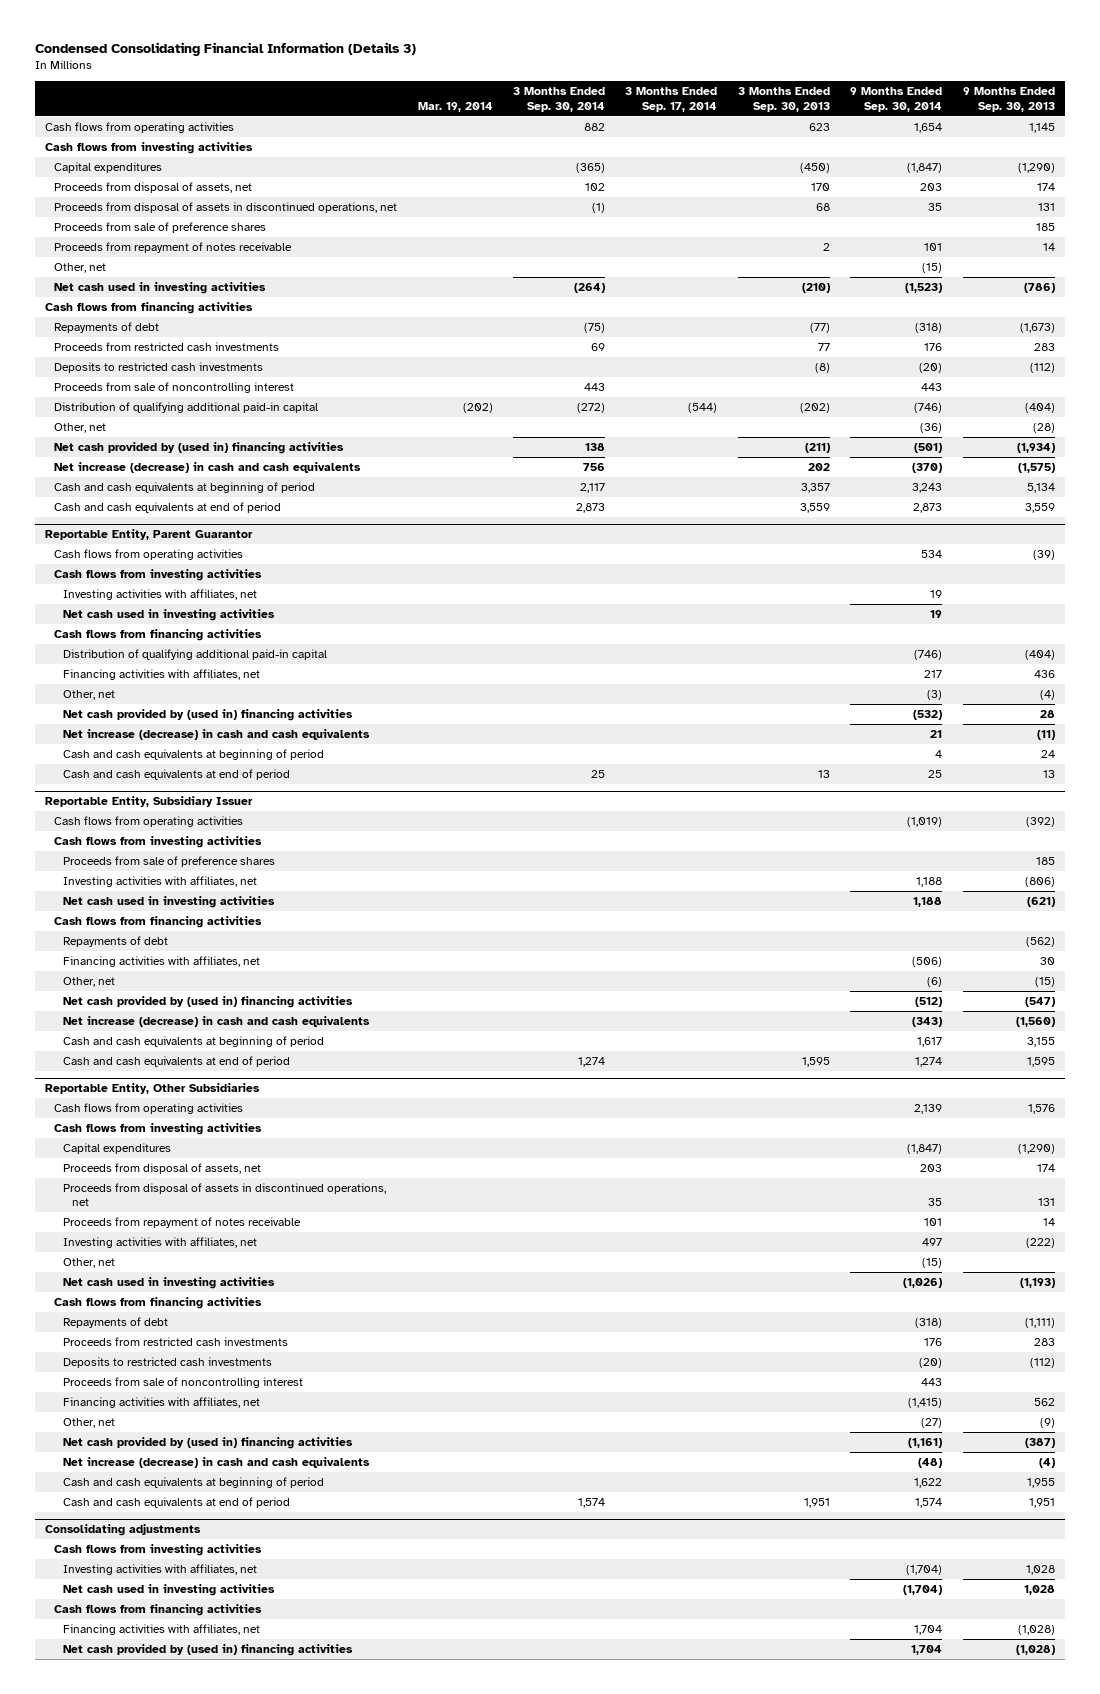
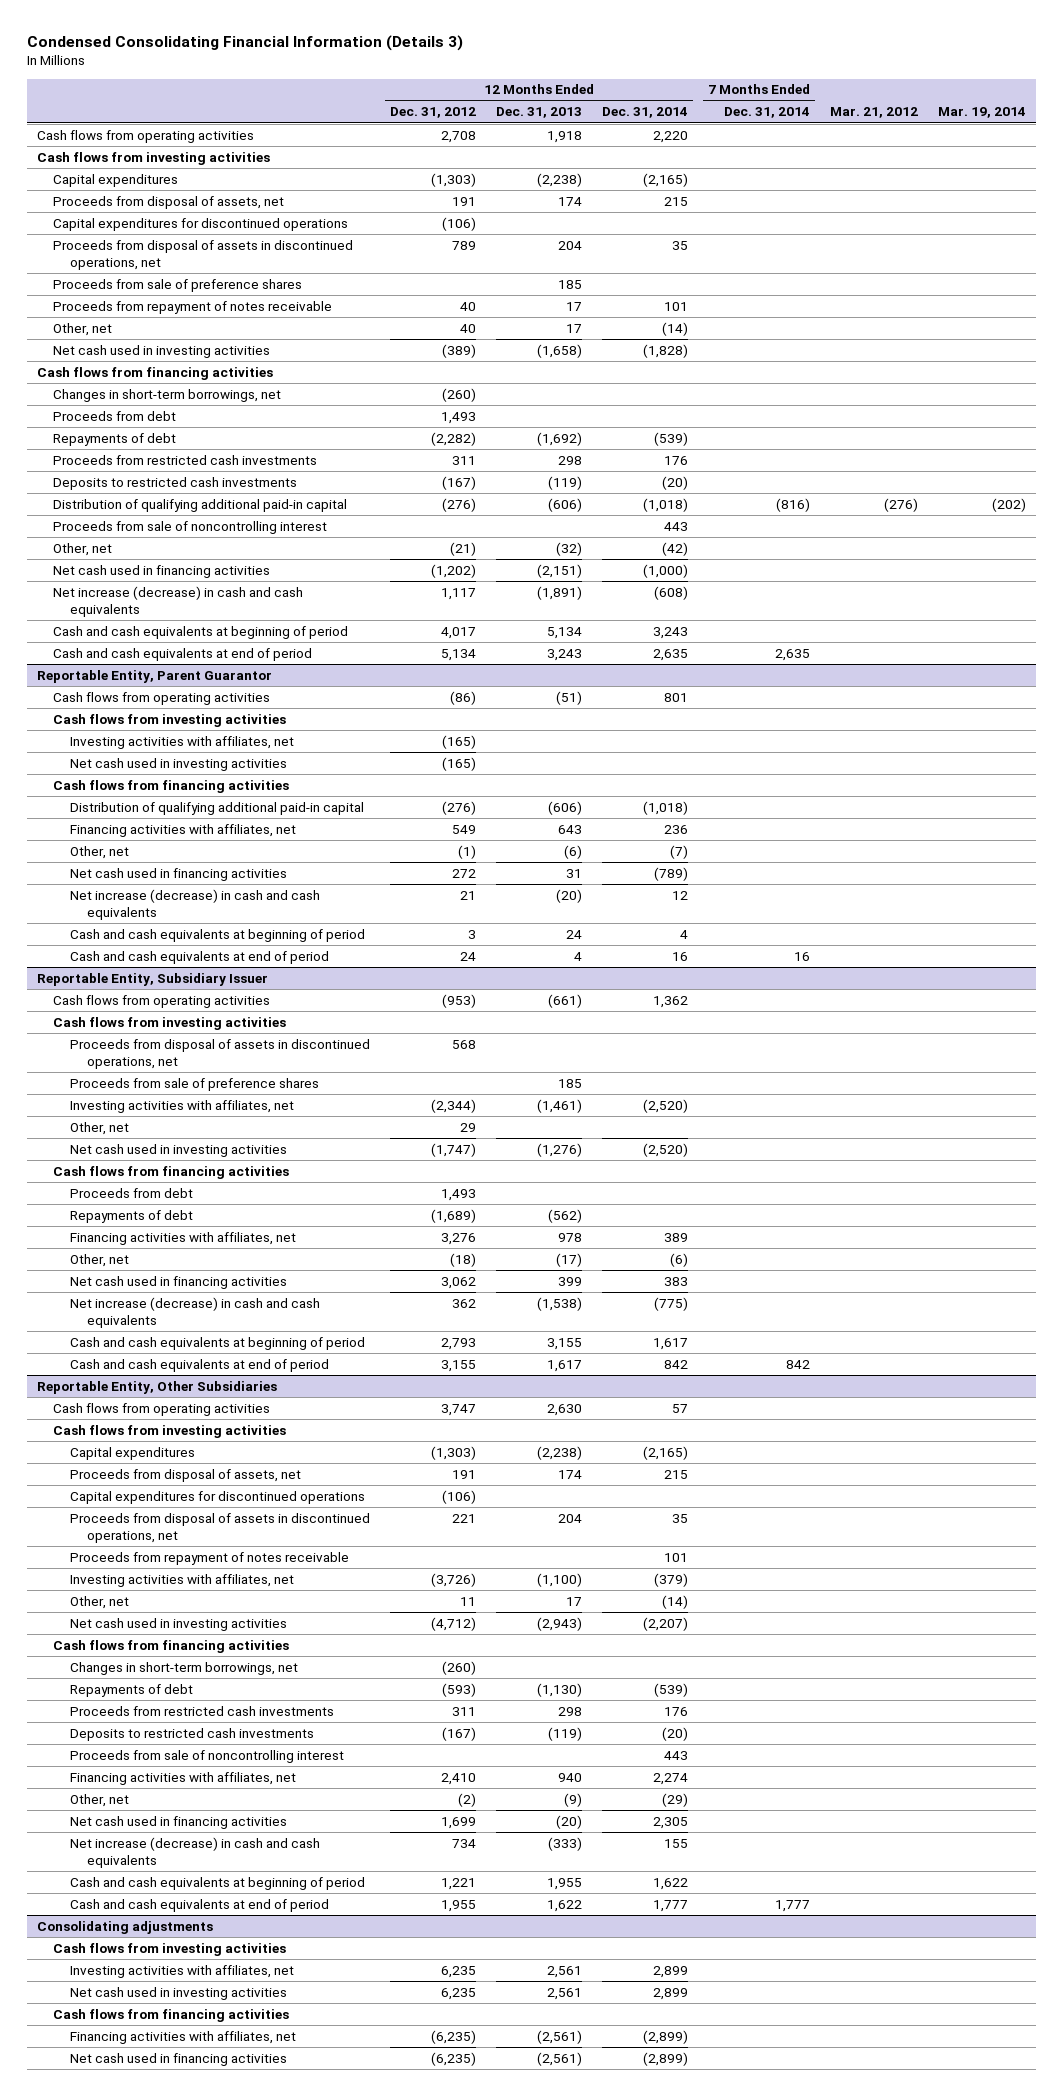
- | Mar. 19, 2014 | 3 Months Ended Sep. 30, 2014 | 3 Months Ended Sep. 17, 2014 | 3 Months Ended Sep. 30, 2013 | 9 Months Ended Sep. 30, 2014 | 9 Months Ended Sep. 30, 2013
+ | 12 Months Ended Dec. 31, 2012 | 12 Months Ended Dec. 31, 2013 | 12 Months Ended Dec. 31, 2014 | 7 Months Ended Dec. 31, 2014 | Mar. 21, 2012 | Mar. 19, 2014
+ Capital expenditures for discontinued operations | (106) | | | | |
+ Changes in short-term borrowings, net | (260) | | | | |
+ Proceeds from debt | 1,493 | | | | |
moved down: Proceeds from sale of noncontrolling interest | | | 443 | | |
- Net cash provided by (used in) financing activities | | 138 | | (211) | (501) | (1,934)
+ Net cash used in financing activities | (1,202) | (2,151) | (1,000) | | |
@ Reportable Entity, Parent Guarantor
- Net cash provided by (used in) financing activities | | | | | (532) | 28
+ Net cash used in financing activities | 272 | 31 | (789) | | |
@ Reportable Entity, Subsidiary Issuer
+ Proceeds from disposal of assets in discontinued operations, net | 568 | | | | |
+ Other, net | 29 | | | | |
+ Proceeds from debt | 1,493 | | | | |
- Net cash provided by (used in) financing activities | | | | | (512) | (547)
+ Net cash used in financing activities | 3,062 | 399 | 383 | | |
@ Reportable Entity, Other Subsidiaries
+ Capital expenditures for discontinued operations | (106) | | | | |
+ Changes in short-term borrowings, net | (260) | | | | |
- Net cash provided by (used in) financing activities | | | | | (1,161) | (387)
+ Net cash used in financing activities | 1,699 | (20) | 2,305 | | |
@ Consolidating adjustments
- Net cash provided by (used in) financing activities | | | | | 1,704 | (1,028)
+ Net cash used in financing activities | (6,235) | (2,561) | (2,899) | | |

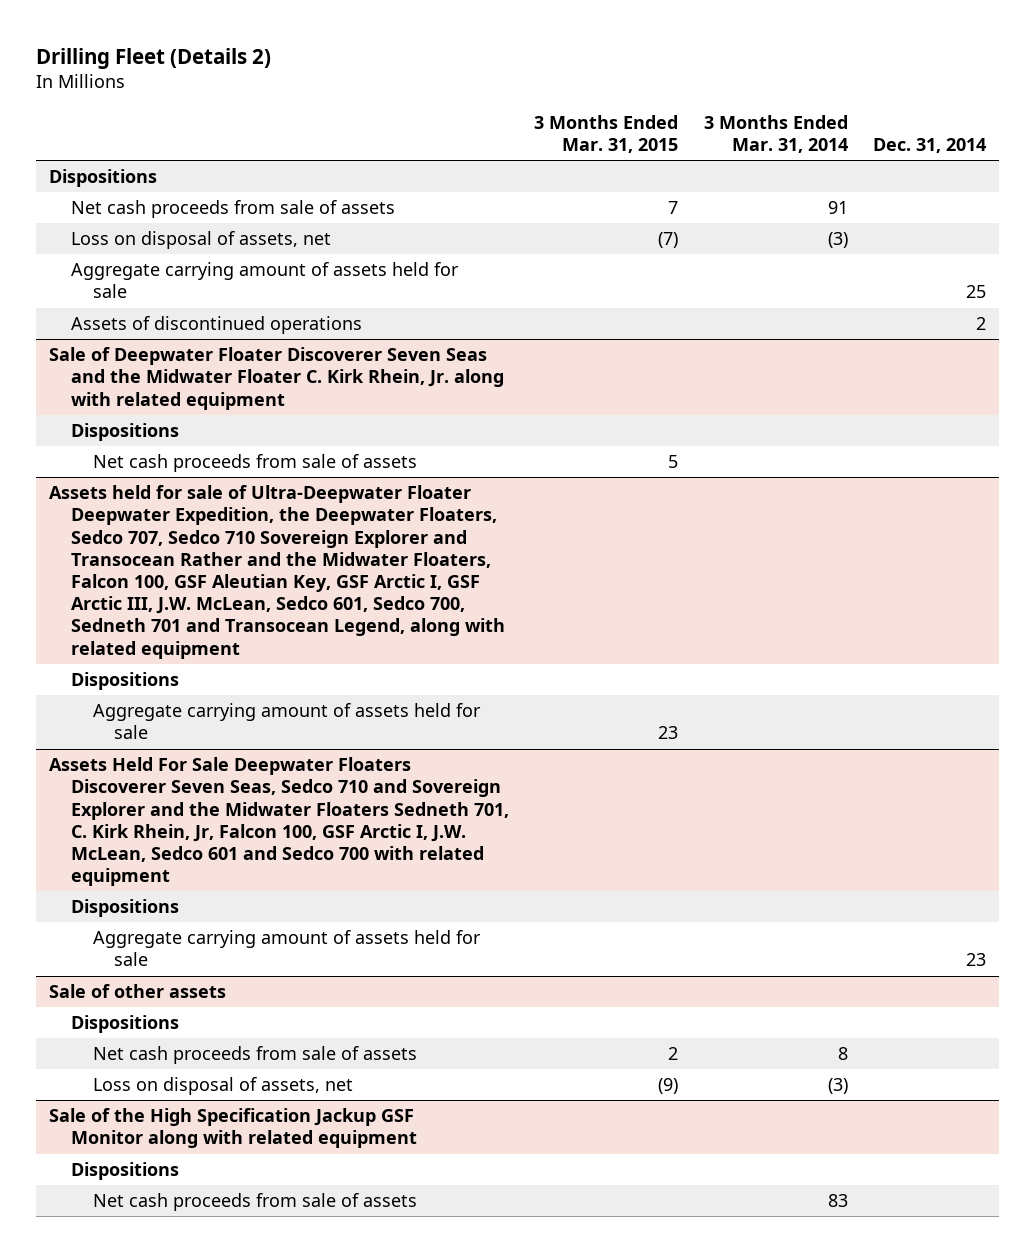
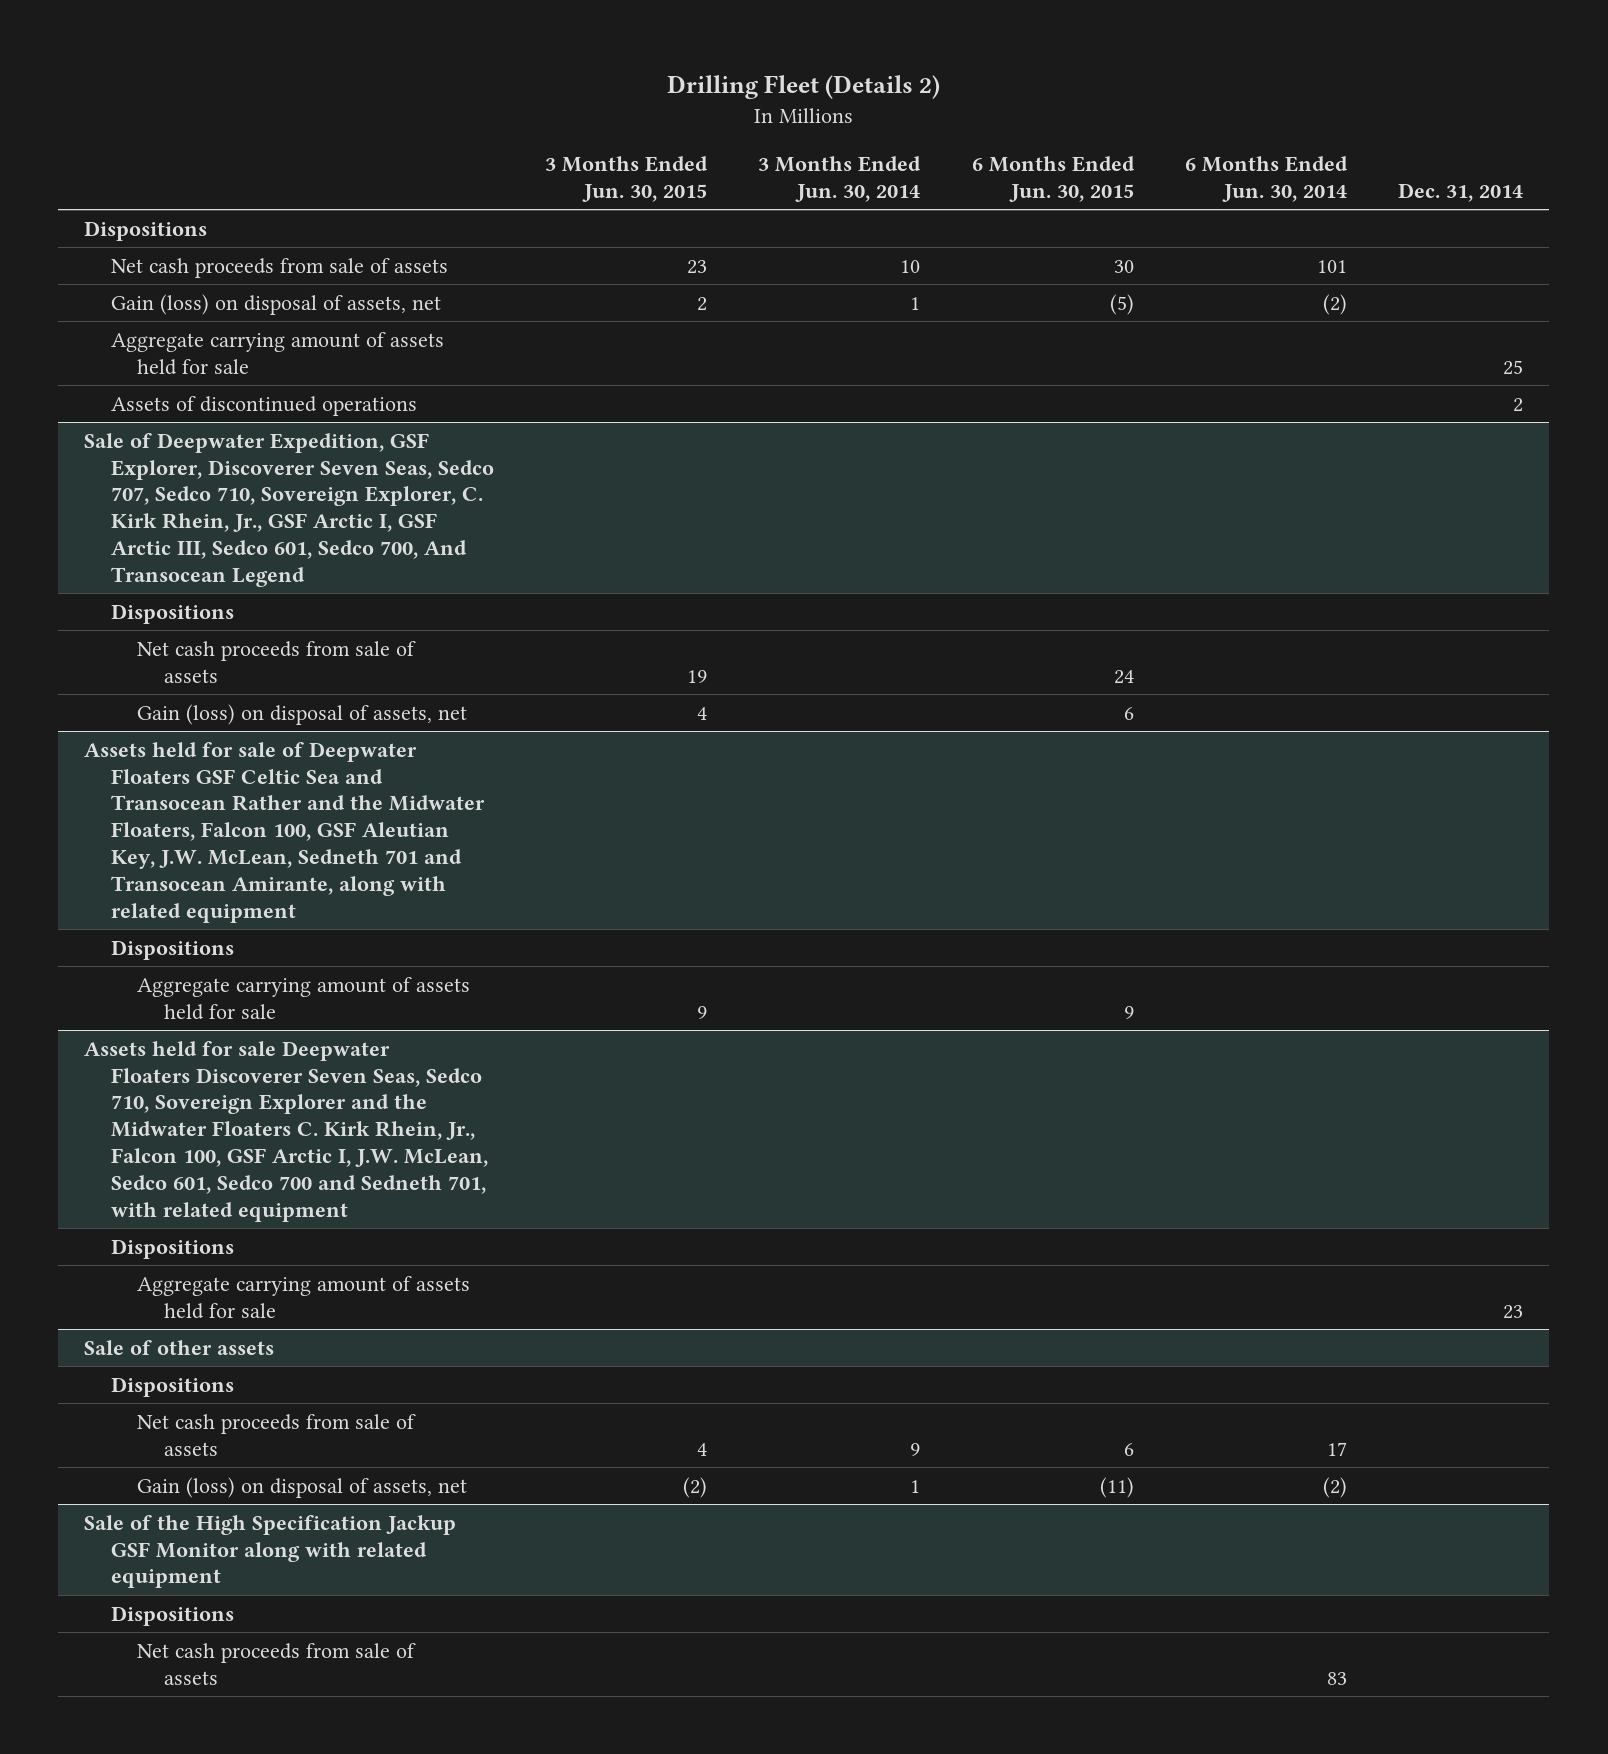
- | 3 Months Ended Mar. 31, 2015 | 3 Months Ended Mar. 31, 2014 | Dec. 31, 2014
+ | 3 Months Ended Jun. 30, 2015 | 3 Months Ended Jun. 30, 2014 | 6 Months Ended Jun. 30, 2015 | 6 Months Ended Jun. 30, 2014 | Dec. 31, 2014
- Loss on disposal of assets, net | (7) | (3) |
+ Gain (loss) on disposal of assets, net | 2 | 1 | (5) | (2) |
- Sale of Deepwater Floater Discoverer Seven Seas and the Midwater Floater C. Kirk Rhein, Jr. along with related equipment
- Dispositions
- Net cash proceeds from sale of assets | 5 | |
- Assets held for sale of Ultra-Deepwater Floater Deepwater Expedition, the Deepwater Floaters, Sedco 707, Sedco 710 Sovereign Explorer and Transocean Rather and the Midwater Floaters, Falcon 100, GSF Aleutian Key, GSF Arctic I, GSF Arctic III, J.W. McLean, Sedco 601, Sedco 700, Sedneth 701 and Transocean Legend, along with related equipment
+ Sale of Deepwater Expedition, GSF Explorer, Discoverer Seven Seas, Sedco 707, Sedco 710, Sovereign Explorer, C. Kirk Rhein, Jr., GSF Arctic I, GSF Arctic III, Sedco 601, Sedco 700, And Transocean Legend
+ Dispositions
+ Net cash proceeds from sale of assets | 19 | | 24 | |
+ Gain (loss) on disposal of assets, net | 4 | | 6 | |
+ Assets held for sale of Deepwater Floaters GSF Celtic Sea and Transocean Rather and the Midwater Floaters, Falcon 100, GSF Aleutian Key, J.W. McLean, Sedneth 701 and Transocean Amirante, along with related equipment
- Assets Held For Sale Deepwater Floaters Discoverer Seven Seas, Sedco 710 and Sovereign Explorer and the Midwater Floaters Sedneth 701, C. Kirk Rhein, Jr, Falcon 100, GSF Arctic I, J.W. McLean, Sedco 601 and Sedco 700 with related equipment
+ Assets held for sale Deepwater Floaters Discoverer Seven Seas, Sedco 710, Sovereign Explorer and the Midwater Floaters C. Kirk Rhein, Jr., Falcon 100, GSF Arctic I, J.W. McLean, Sedco 601, Sedco 700 and Sedneth 701, with related equipment
@ Sale of other assets
- Loss on disposal of assets, net | (9) | (3) |
+ Gain (loss) on disposal of assets, net | (2) | 1 | (11) | (2) |

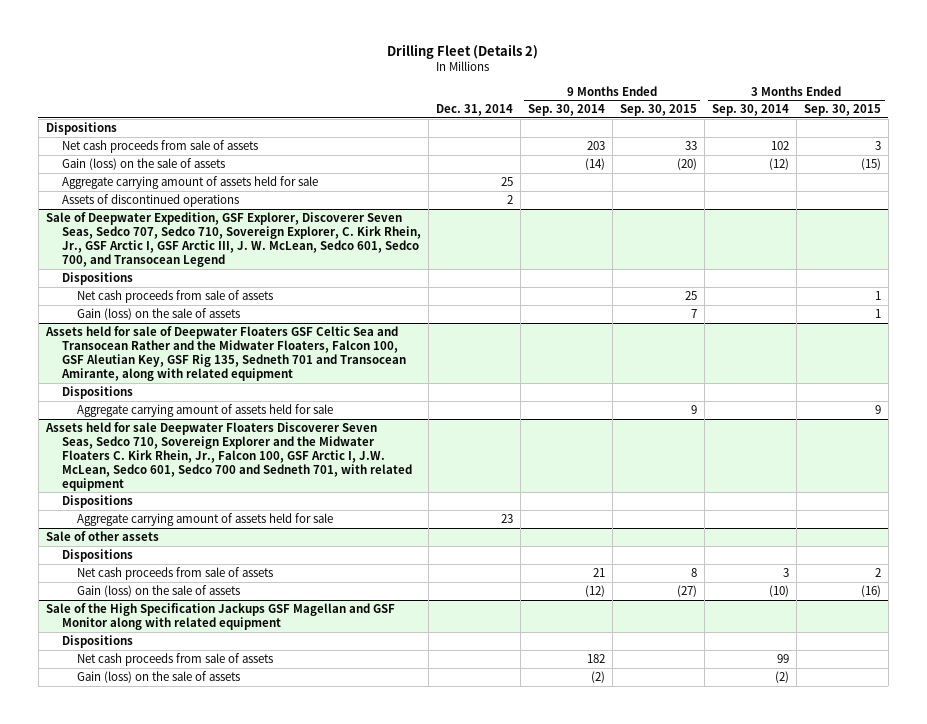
- | 3 Months Ended Jun. 30, 2015 | 3 Months Ended Jun. 30, 2014 | 6 Months Ended Jun. 30, 2015 | 6 Months Ended Jun. 30, 2014 | Dec. 31, 2014
+ | Dec. 31, 2014 | 9 Months Ended Sep. 30, 2014 | 9 Months Ended Sep. 30, 2015 | 3 Months Ended Sep. 30, 2014 | 3 Months Ended Sep. 30, 2015
- Gain (loss) on disposal of assets, net | 2 | 1 | (5) | (2) |
+ Gain (loss) on the sale of assets | | (14) | (20) | (12) | (15)
- Sale of Deepwater Expedition, GSF Explorer, Discoverer Seven Seas, Sedco 707, Sedco 710, Sovereign Explorer, C. Kirk Rhein, Jr., GSF Arctic I, GSF Arctic III, Sedco 601, Sedco 700, And Transocean Legend
- Dispositions
- Net cash proceeds from sale of assets | 19 | | 24 | |
- Gain (loss) on disposal of assets, net | 4 | | 6 | |
- Assets held for sale of Deepwater Floaters GSF Celtic Sea and Transocean Rather and the Midwater Floaters, Falcon 100, GSF Aleutian Key, J.W. McLean, Sedneth 701 and Transocean Amirante, along with related equipment
- Dispositions
- Aggregate carrying amount of assets held for sale | 9 | | 9 | |
+ Sale of Deepwater Expedition, GSF Explorer, Discoverer Seven Seas, Sedco 707, Sedco 710, Sovereign Explorer, C. Kirk Rhein, Jr., GSF Arctic I, GSF Arctic III, J. W. McLean, Sedco 601, Sedco 700, and Transocean Legend
+ Dispositions
+ Net cash proceeds from sale of assets | | | 25 | | 1
+ Gain (loss) on the sale of assets | | | 7 | | 1
+ Assets held for sale of Deepwater Floaters GSF Celtic Sea and Transocean Rather and the Midwater Floaters, Falcon 100, GSF Aleutian Key, GSF Rig 135, Sedneth 701 and Transocean Amirante, along with related equipment
+ Dispositions
+ Aggregate carrying amount of assets held for sale | | | 9 | | 9
@ Sale of other assets
- Gain (loss) on disposal of assets, net | (2) | 1 | (11) | (2) |
- Sale of the High Specification Jackup GSF Monitor along with related equipment
@ Sale of other assets
+ Gain (loss) on the sale of assets | | (12) | (27) | (10) | (16)
+ Sale of the High Specification Jackups GSF Magellan and GSF Monitor along with related equipment
+ Gain (loss) on the sale of assets | | (2) | | (2) |

